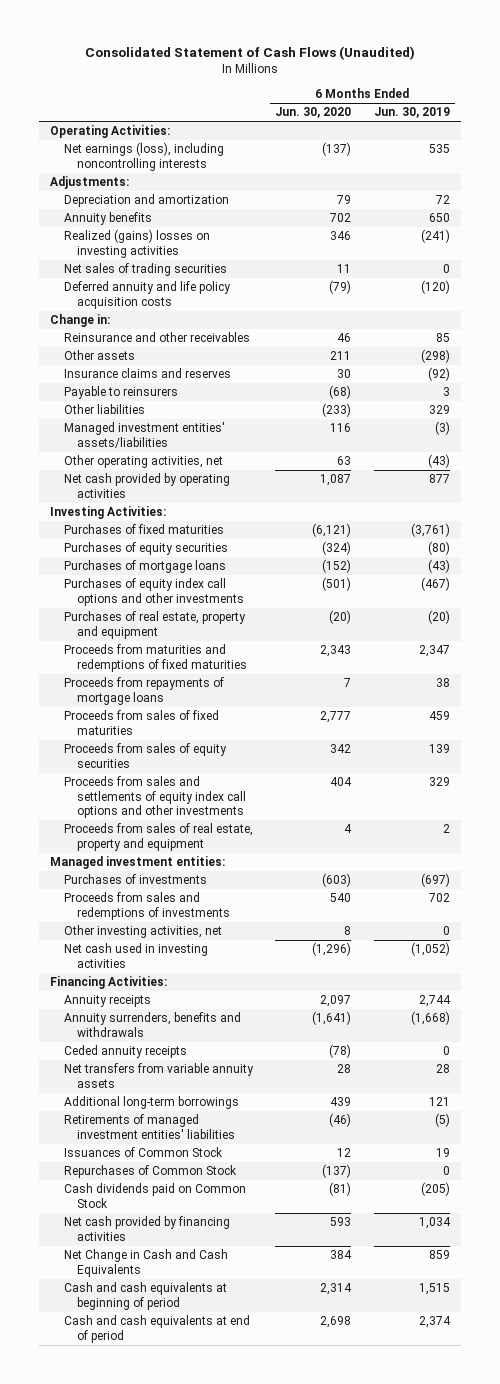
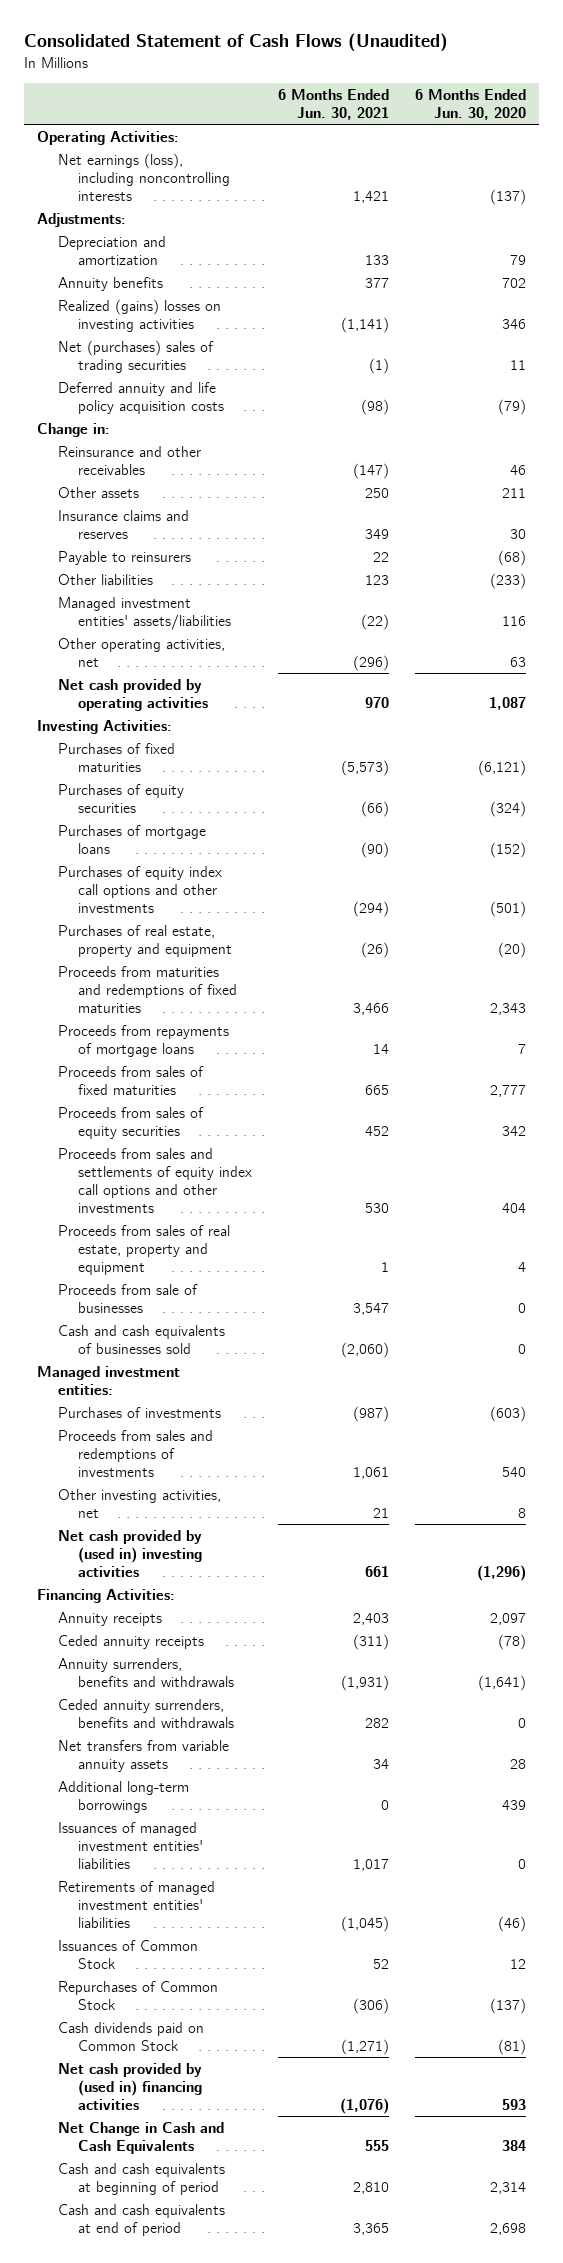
- | 6 Months Ended Jun. 30, 2020 | 6 Months Ended Jun. 30, 2019
+ | 6 Months Ended Jun. 30, 2021 | 6 Months Ended Jun. 30, 2020
- Net sales of trading securities | 11 | 0
+ Net (purchases) sales of trading securities | (1) | 11
+ Proceeds from sale of businesses | 3,547 | 0
+ Cash and cash equivalents of businesses sold | (2,060) | 0
- Net cash used in investing activities | (1,296) | (1,052)
+ Net cash provided by (used in) investing activities | 661 | (1,296)
moved down: Annuity surrenders, benefits and withdrawals | (1,931) | (1,641)
+ Ceded annuity surrenders, benefits and withdrawals | 282 | 0
+ Issuances of managed investment entities' liabilities | 1,017 | 0
- Net cash provided by financing activities | 593 | 1,034
+ Net cash provided by (used in) financing activities | (1,076) | 593

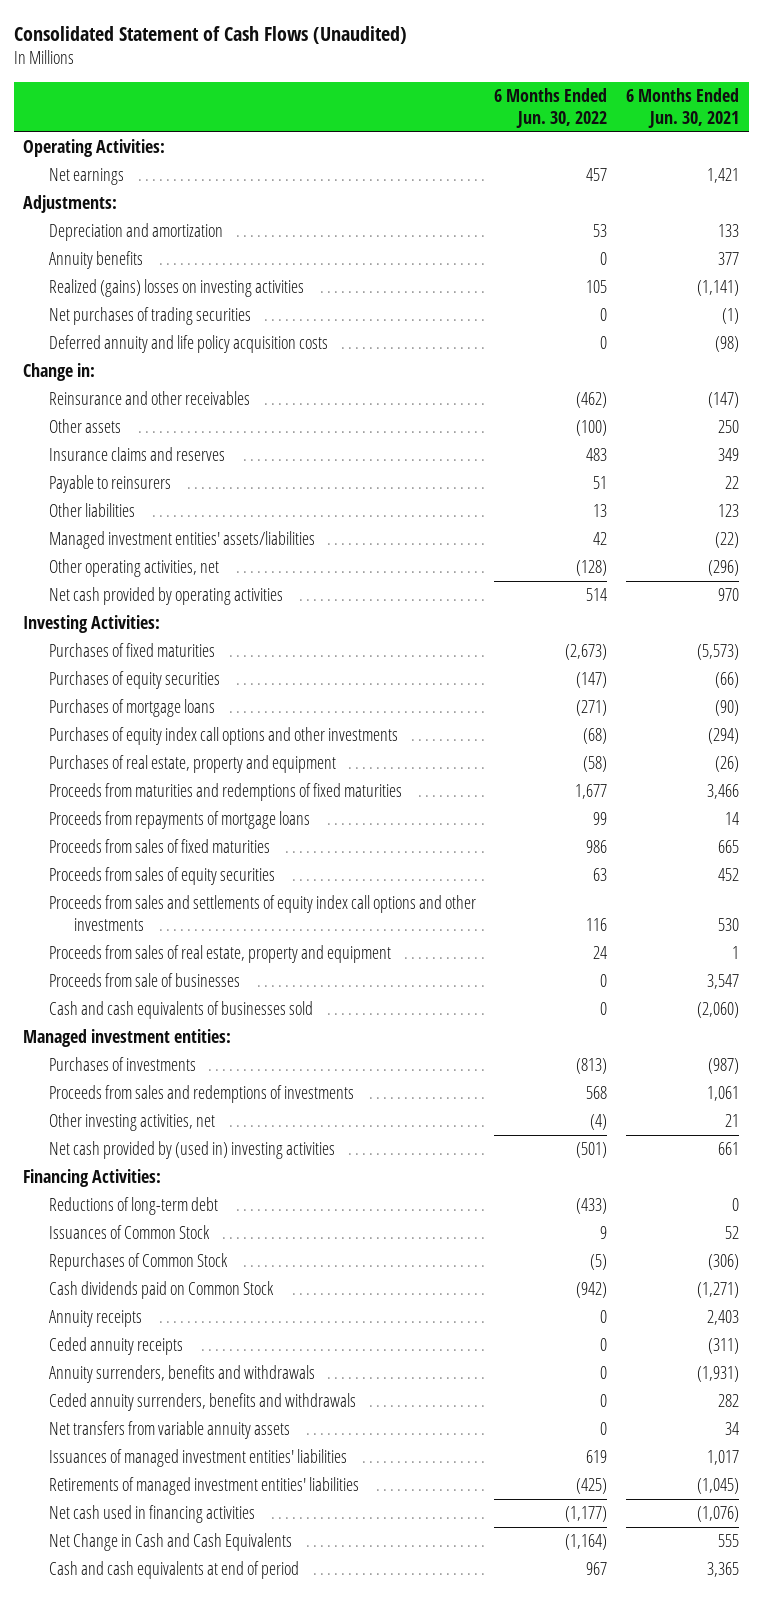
- | 6 Months Ended Jun. 30, 2021 | 6 Months Ended Jun. 30, 2020
+ | 6 Months Ended Jun. 30, 2022 | 6 Months Ended Jun. 30, 2021
- Net earnings (loss), including noncontrolling interests | 1,421 | (137)
+ Net earnings | 457 | 1,421
- Net (purchases) sales of trading securities | (1) | 11
+ Net purchases of trading securities | 0 | (1)
+ Reductions of long-term debt | (433) | 0
moved up: Issuances of Common Stock | 9 | 52
moved up: Repurchases of Common Stock | (5) | (306)
moved up: Cash dividends paid on Common Stock | (942) | (1,271)
- Additional long-term borrowings | 0 | 439
- Net cash provided by (used in) financing activities | (1,076) | 593
+ Net cash used in financing activities | (1,177) | (1,076)
- Cash and cash equivalents at beginning of period | 2,810 | 2,314

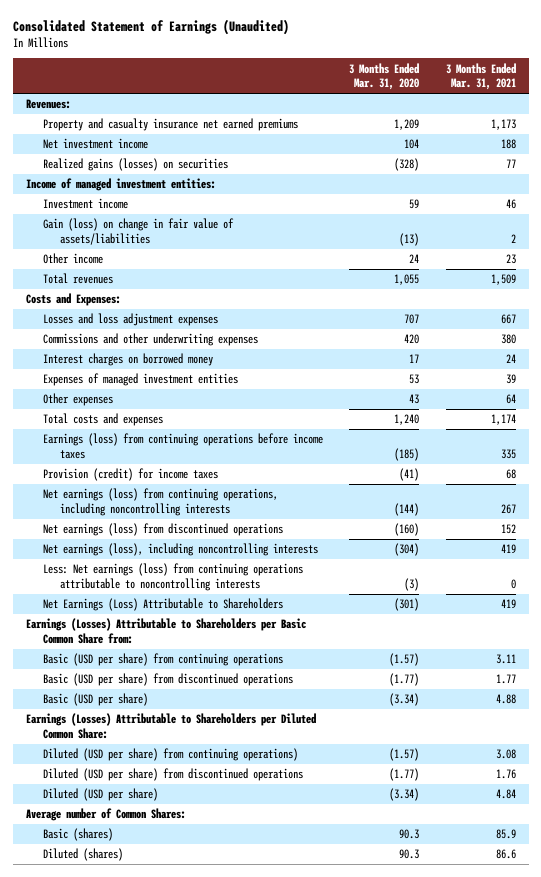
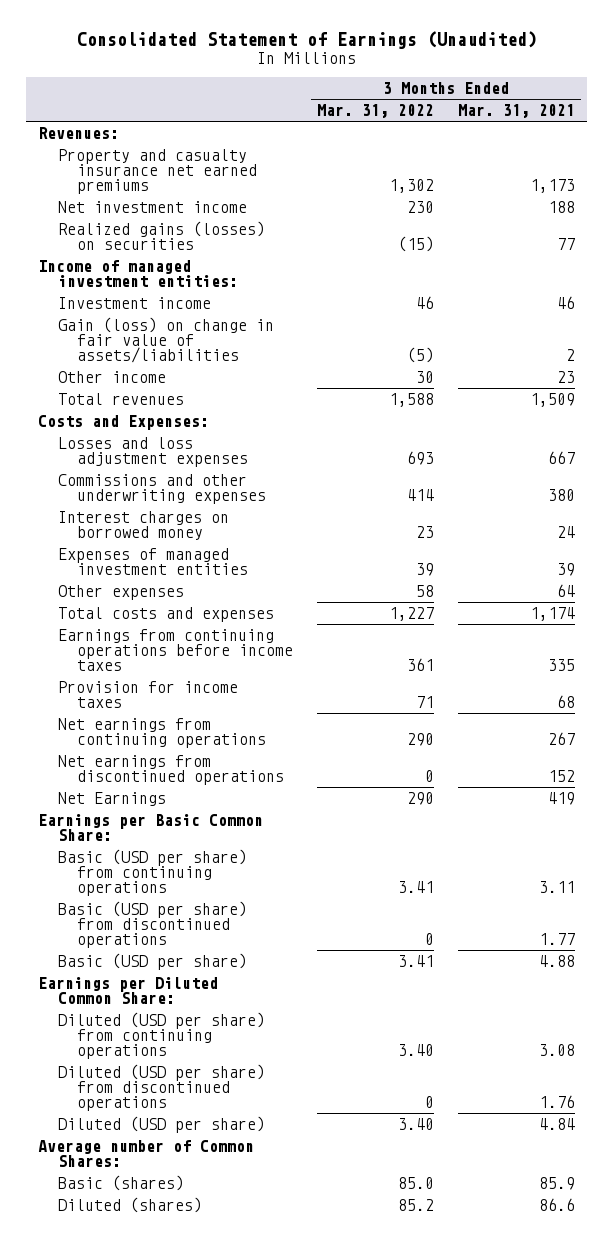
- | 3 Months Ended Mar. 31, 2020 | 3 Months Ended Mar. 31, 2021
+ | 3 Months Ended Mar. 31, 2022 | 3 Months Ended Mar. 31, 2021
- Earnings (loss) from continuing operations before income taxes | (185) | 335
- Provision (credit) for income taxes | (41) | 68
- Net earnings (loss) from continuing operations, including noncontrolling interests | (144) | 267
- Net earnings (loss) from discontinued operations | (160) | 152
- Net earnings (loss), including noncontrolling interests | (304) | 419
- Less: Net earnings (loss) from continuing operations attributable to noncontrolling interests | (3) | 0
- Net Earnings (Loss) Attributable to Shareholders | (301) | 419
- Earnings (Losses) Attributable to Shareholders per Basic Common Share from:
+ Earnings from continuing operations before income taxes | 361 | 335
+ Provision for income taxes | 71 | 68
+ Net earnings from continuing operations | 290 | 267
+ Net earnings from discontinued operations | 0 | 152
+ Net Earnings | 290 | 419
+ Earnings per Basic Common Share:
- Earnings (Losses) Attributable to Shareholders per Diluted Common Share:
- Diluted (USD per share) from continuing operations) | (1.57) | 3.08
+ Earnings per Diluted Common Share:
+ Diluted (USD per share) from continuing operations | 3.40 | 3.08

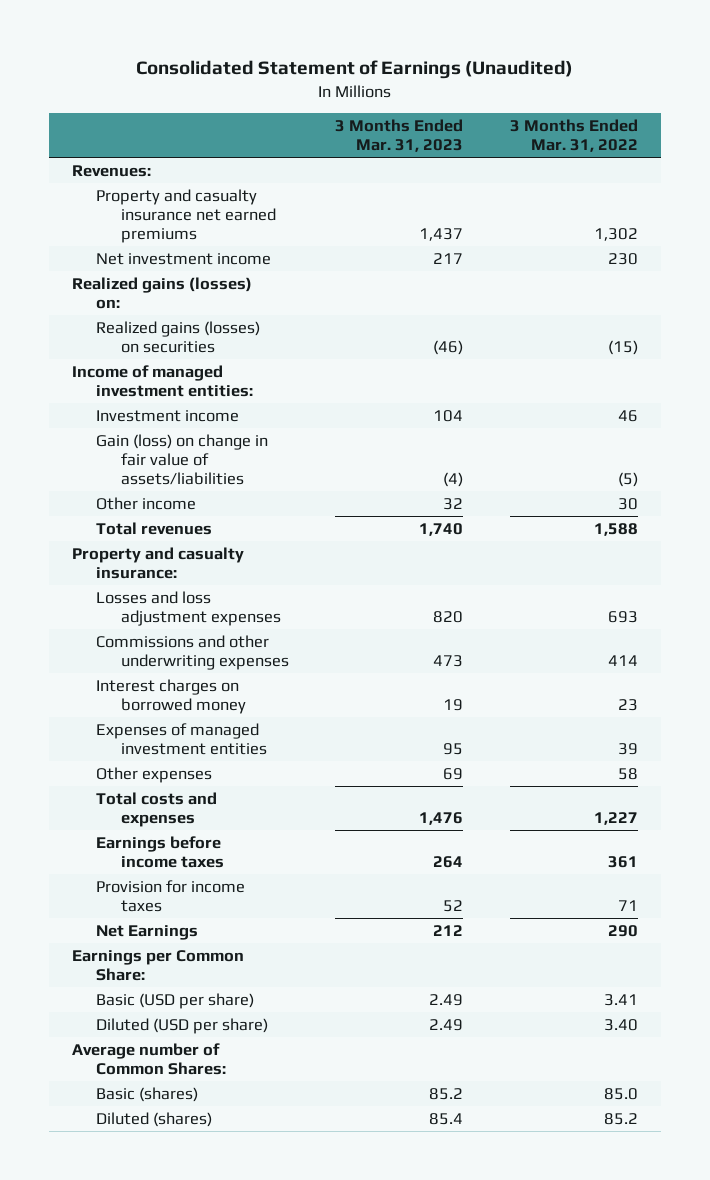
- | 3 Months Ended Mar. 31, 2022 | 3 Months Ended Mar. 31, 2021
+ | 3 Months Ended Mar. 31, 2023 | 3 Months Ended Mar. 31, 2022
+ Realized gains (losses) on:
- Costs and Expenses:
+ Property and casualty insurance:
- Earnings from continuing operations before income taxes | 361 | 335
+ Earnings before income taxes | 264 | 361
- Net earnings from continuing operations | 290 | 267
- Net earnings from discontinued operations | 0 | 152
- Earnings per Basic Common Share:
- Basic (USD per share) from continuing operations | 3.41 | 3.11
- Basic (USD per share) from discontinued operations | 0 | 1.77
+ Earnings per Common Share:
- Earnings per Diluted Common Share:
- Diluted (USD per share) from continuing operations | 3.40 | 3.08
- Diluted (USD per share) from discontinued operations | 0 | 1.76

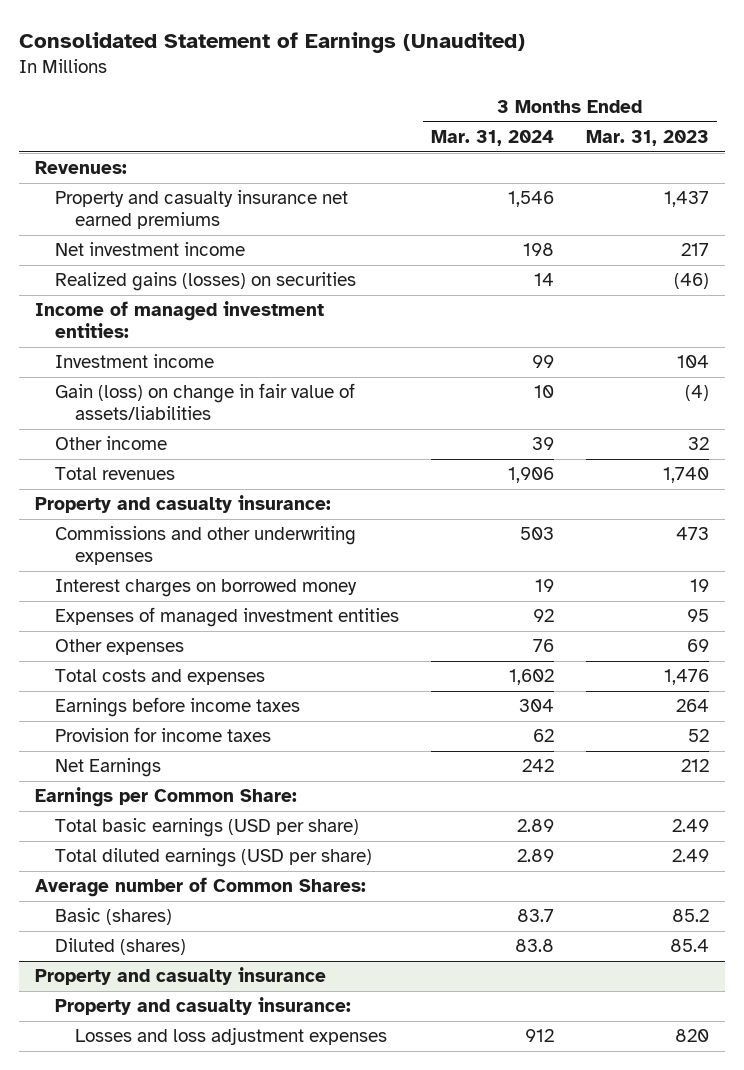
- | 3 Months Ended Mar. 31, 2023 | 3 Months Ended Mar. 31, 2022
+ | 3 Months Ended Mar. 31, 2024 | 3 Months Ended Mar. 31, 2023
- Realized gains (losses) on:
- Losses and loss adjustment expenses | 820 | 693
- Basic (USD per share) | 2.49 | 3.41
- Diluted (USD per share) | 2.49 | 3.40
+ Total basic earnings (USD per share) | 2.89 | 2.49
+ Total diluted earnings (USD per share) | 2.89 | 2.49
+ Property and casualty insurance
+ Property and casualty insurance:
+ Losses and loss adjustment expenses | 912 | 820

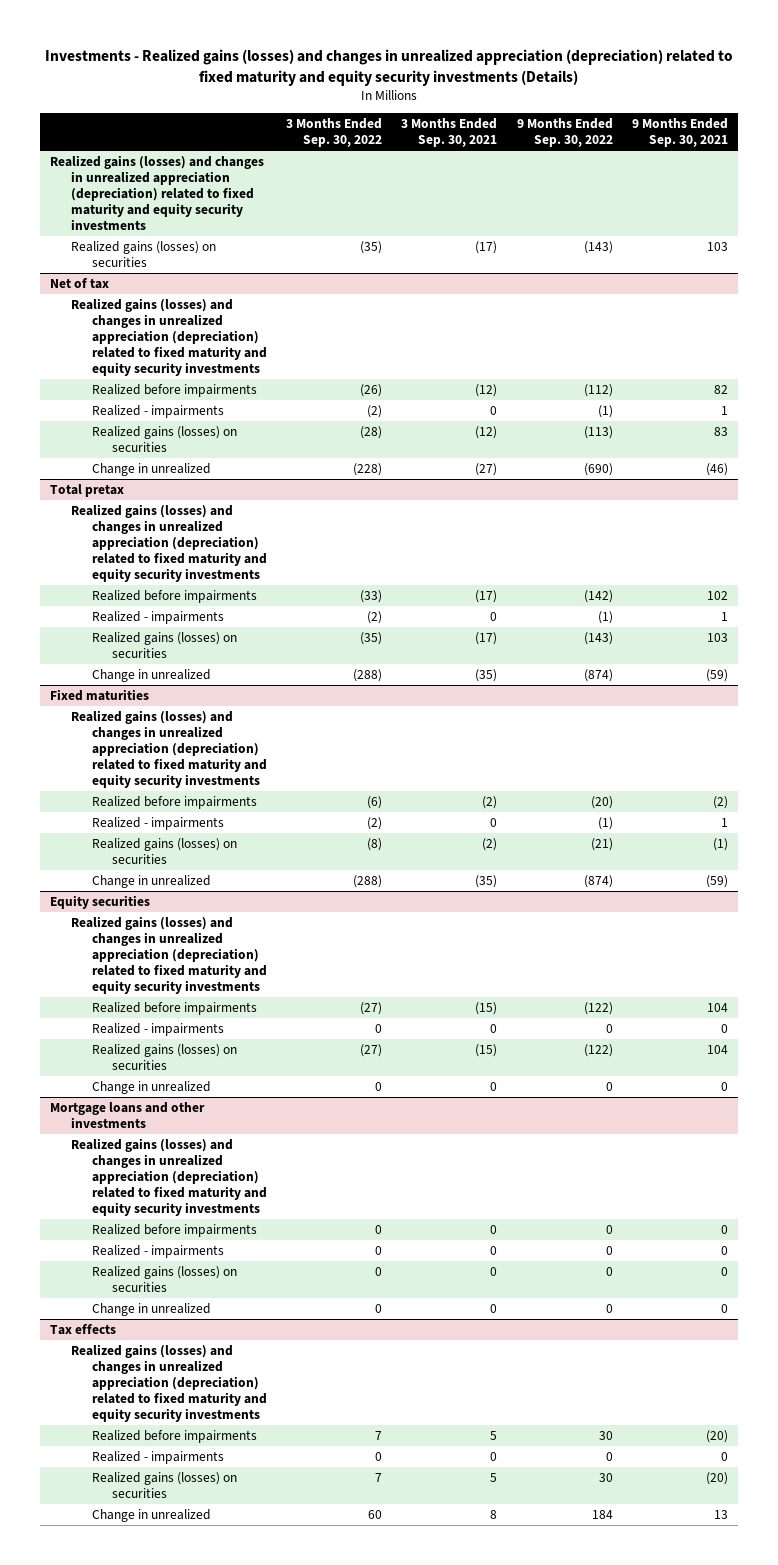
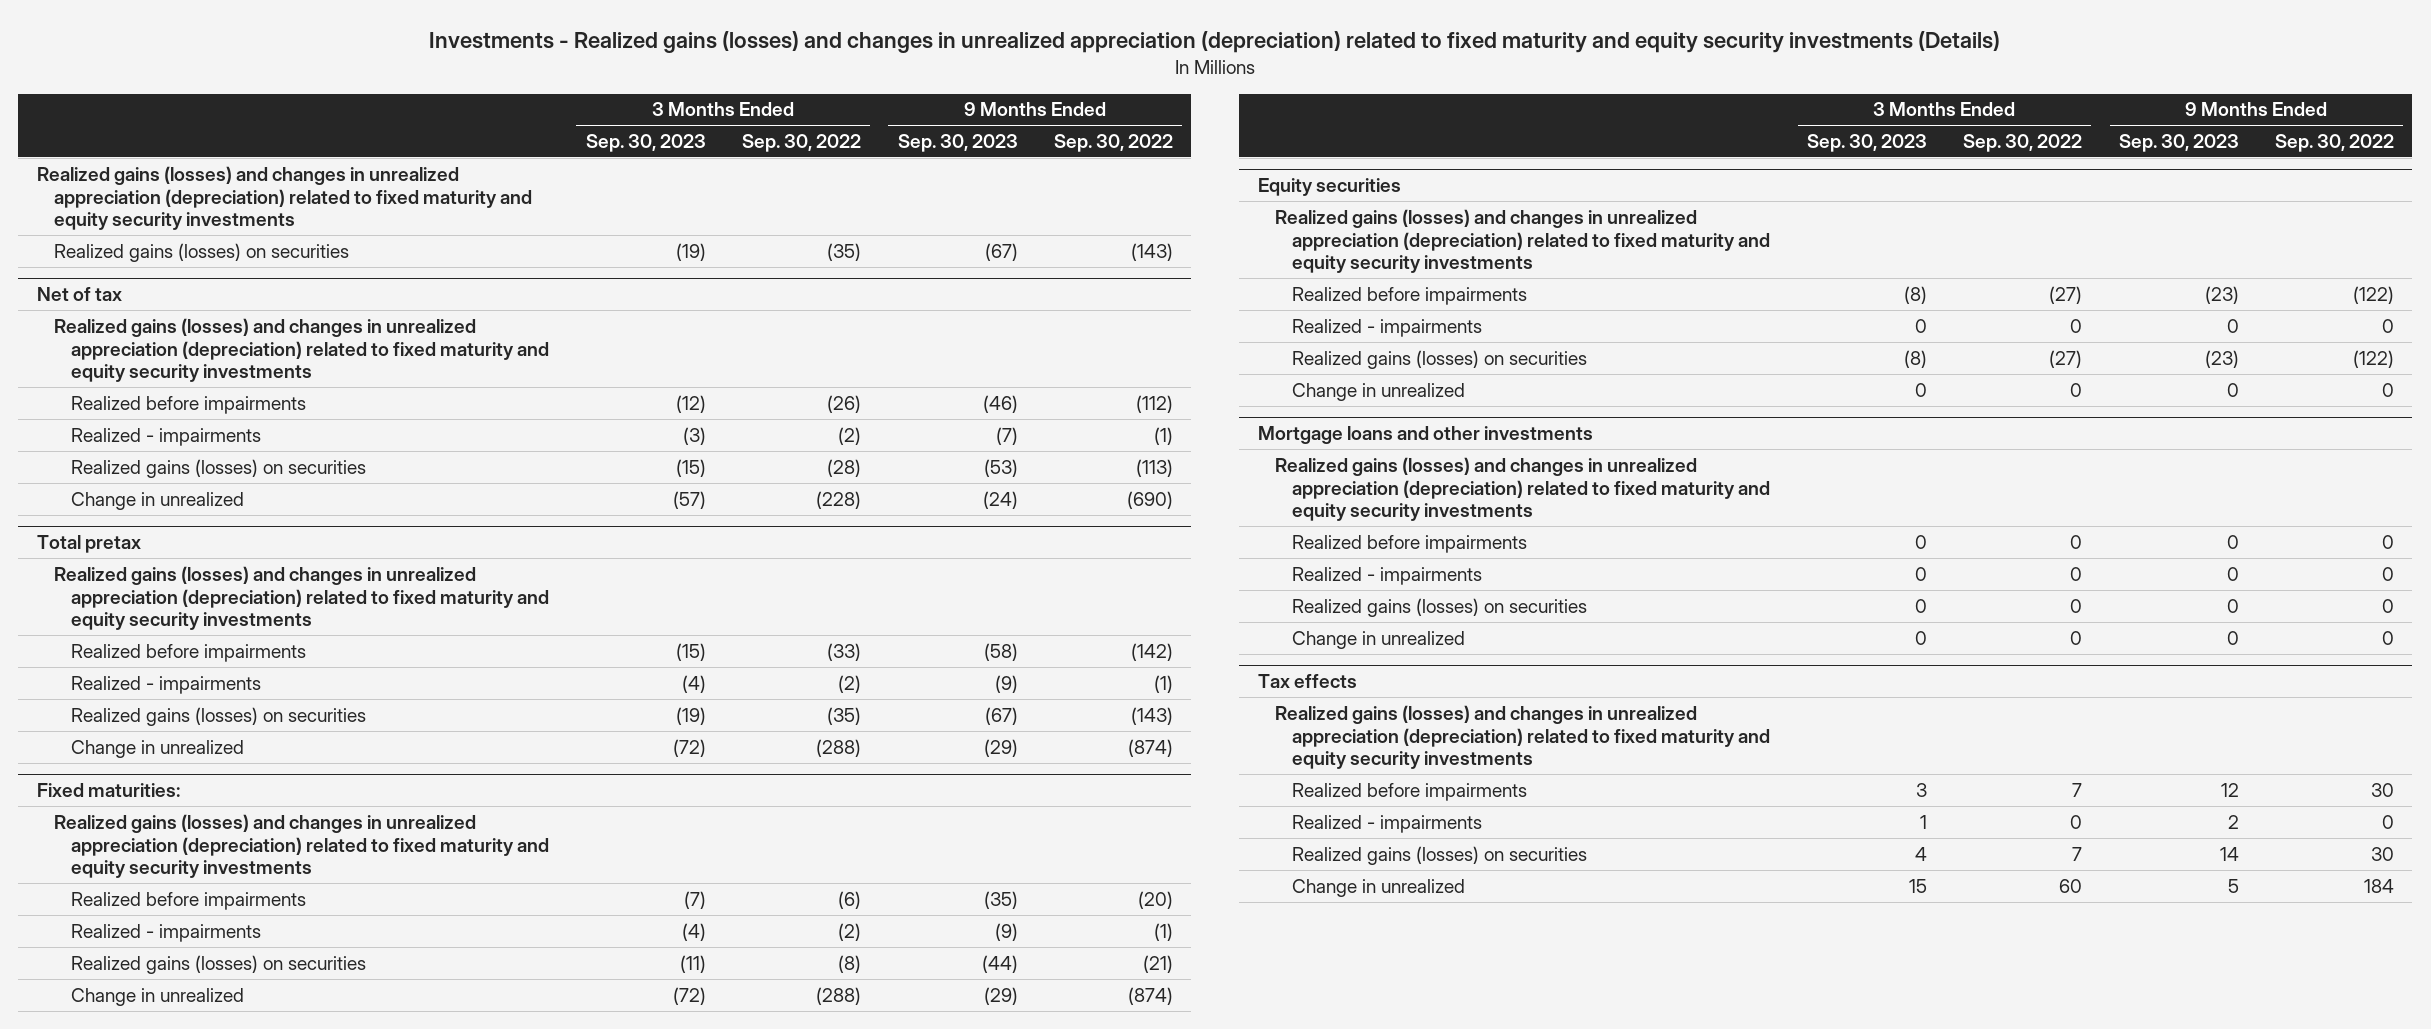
- | 3 Months Ended Sep. 30, 2022 | 3 Months Ended Sep. 30, 2021 | 9 Months Ended Sep. 30, 2022 | 9 Months Ended Sep. 30, 2021
+ | 3 Months Ended Sep. 30, 2023 | 3 Months Ended Sep. 30, 2022 | 9 Months Ended Sep. 30, 2023 | 9 Months Ended Sep. 30, 2022
- Fixed maturities
+ Fixed maturities:

